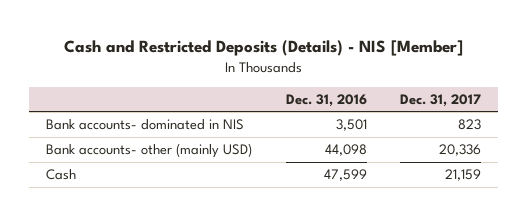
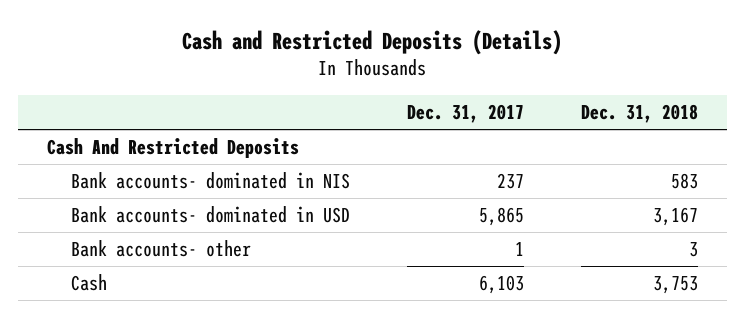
- Cash and Restricted Deposits (Details) - NIS [Member]
+ Cash and Restricted Deposits (Details)
- | Dec. 31, 2016 | Dec. 31, 2017
+ | Dec. 31, 2017 | Dec. 31, 2018
- Bank accounts- dominated in NIS | 3,501 | 823
- Bank accounts- other (mainly USD) | 44,098 | 20,336
- Cash | 47,599 | 21,159
+ Cash And Restricted Deposits
+ Bank accounts- dominated in NIS | 237 | 583
+ Bank accounts- dominated in USD | 5,865 | 3,167
+ Bank accounts- other | 1 | 3
+ Cash | 6,103 | 3,753

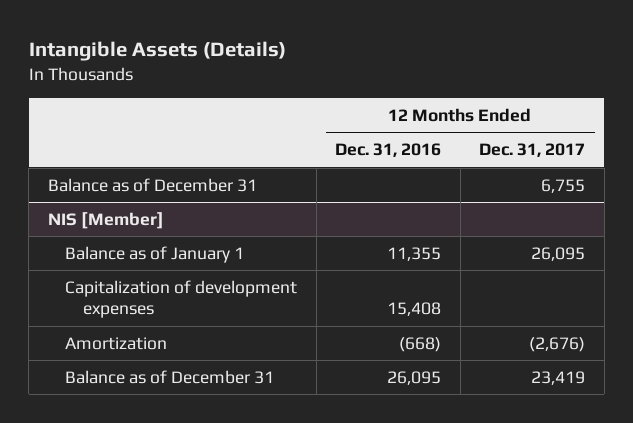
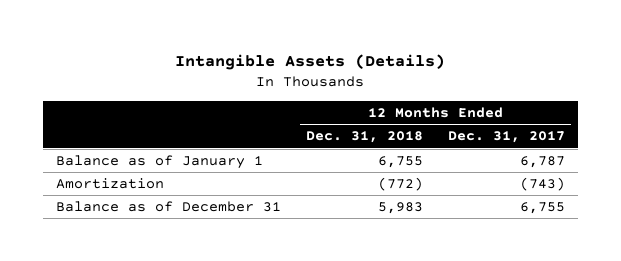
- | 12 Months Ended Dec. 31, 2016 | 12 Months Ended Dec. 31, 2017
+ | 12 Months Ended Dec. 31, 2018 | 12 Months Ended Dec. 31, 2017
+ Balance as of January 1 | 6,755 | 6,787
+ Amortization | (772) | (743)
- NIS [Member]
- Balance as of January 1 | 11,355 | 26,095
- Capitalization of development expenses | 15,408 |
- Amortization | (668) | (2,676)
- Balance as of December 31 | 26,095 | 23,419

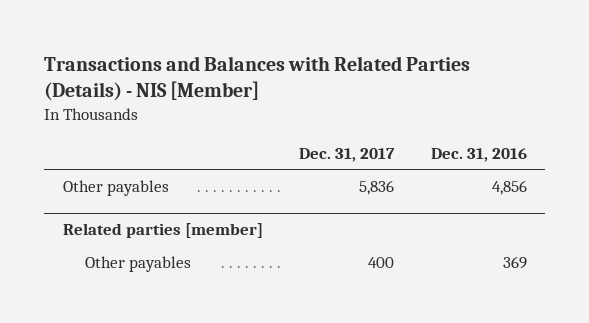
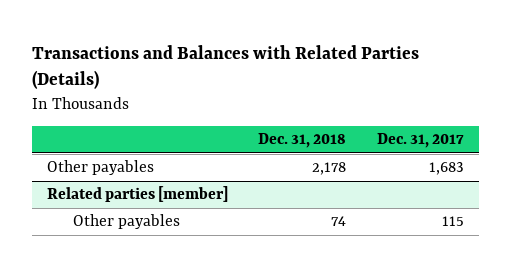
- Transactions and Balances with Related Parties (Details) - NIS [Member]
+ Transactions and Balances with Related Parties (Details)
- | Dec. 31, 2017 | Dec. 31, 2016
+ | Dec. 31, 2018 | Dec. 31, 2017
- Other payables | 5,836 | 4,856
+ Other payables | 2,178 | 1,683
@ Related parties [member]
- Other payables | 400 | 369
+ Other payables | 74 | 115

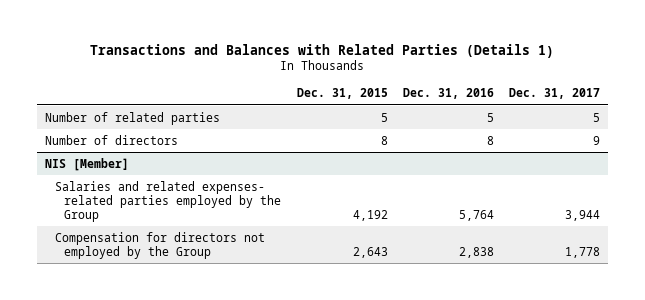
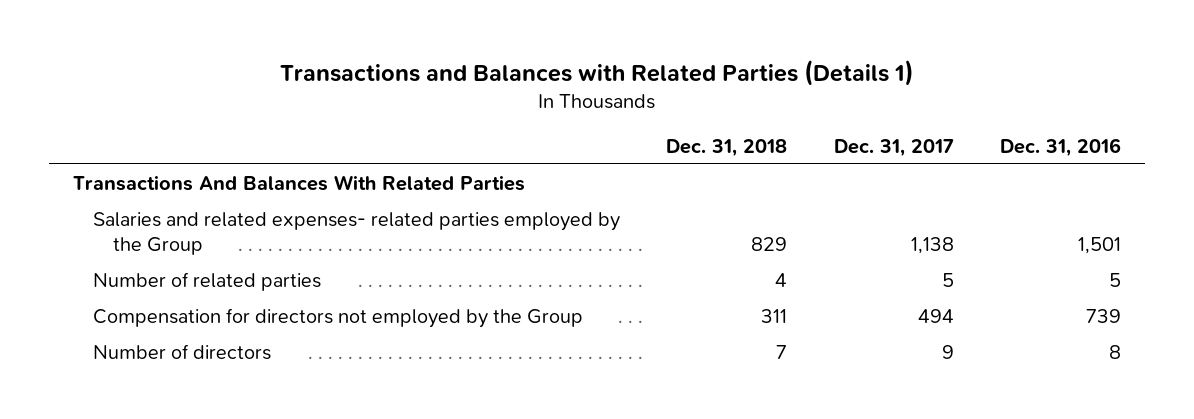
- | Dec. 31, 2015 | Dec. 31, 2016 | Dec. 31, 2017
+ | Dec. 31, 2018 | Dec. 31, 2017 | Dec. 31, 2016
+ Transactions And Balances With Related Parties
+ Salaries and related expenses- related parties employed by the Group | 829 | 1,138 | 1,501
+ Compensation for directors not employed by the Group | 311 | 494 | 739
- NIS [Member]
- Salaries and related expenses- related parties employed by the Group | 4,192 | 5,764 | 3,944
- Compensation for directors not employed by the Group | 2,643 | 2,838 | 1,778

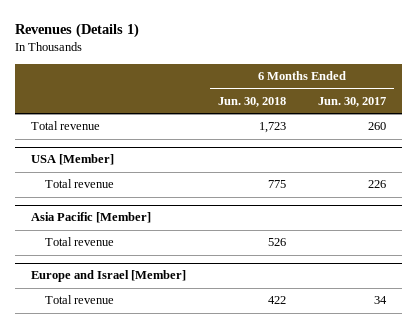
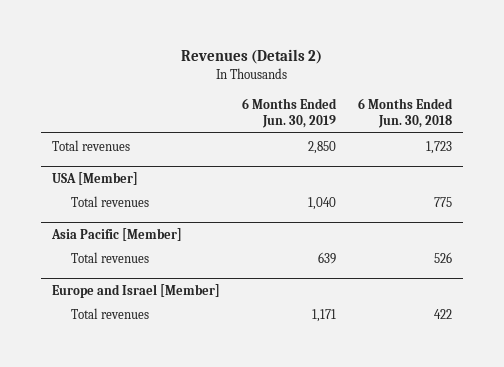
- Revenues (Details 1)
+ Revenues (Details 2)
- | 6 Months Ended Jun. 30, 2018 | 6 Months Ended Jun. 30, 2017
+ | 6 Months Ended Jun. 30, 2019 | 6 Months Ended Jun. 30, 2018
- Total revenue | 1,723 | 260
+ Total revenues | 2,850 | 1,723
@ USA [Member]
- Total revenue | 775 | 226
+ Total revenues | 1,040 | 775
@ Asia Pacific [Member]
- Total revenue | 526 |
+ Total revenues | 639 | 526
@ Europe and Israel [Member]
- Total revenue | 422 | 34
+ Total revenues | 1,171 | 422

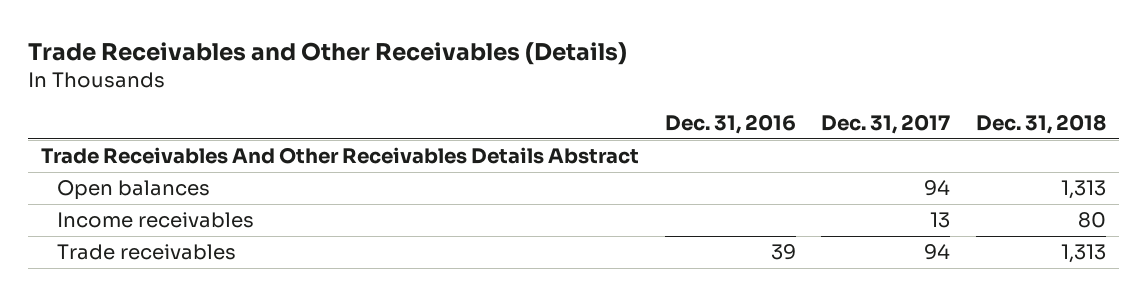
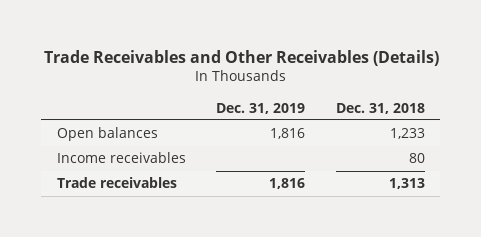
- | Dec. 31, 2016 | Dec. 31, 2017 | Dec. 31, 2018
+ | Dec. 31, 2019 | Dec. 31, 2018
- Trade Receivables And Other Receivables Details Abstract
- Open balances | | 94 | 1,313
+ Open balances | 1,816 | 1,233

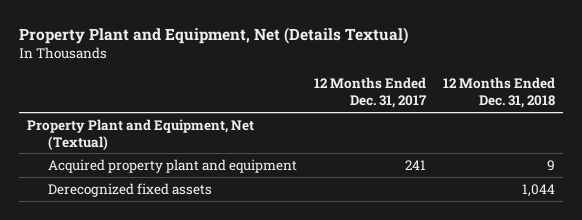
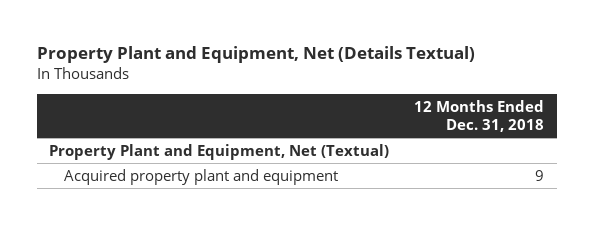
- | 12 Months Ended Dec. 31, 2017 | 12 Months Ended Dec. 31, 2018
+ | 12 Months Ended Dec. 31, 2018
- Derecognized fixed assets | | 1,044

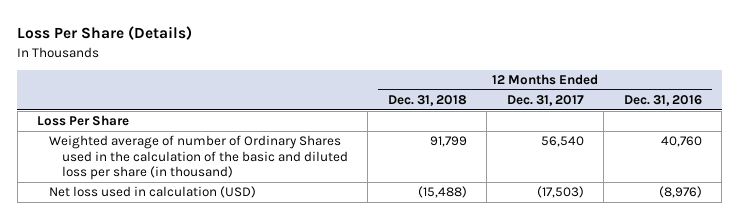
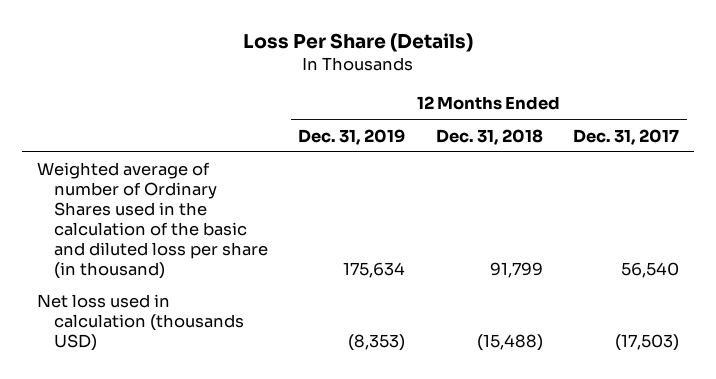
- | 12 Months Ended Dec. 31, 2018 | 12 Months Ended Dec. 31, 2017 | 12 Months Ended Dec. 31, 2016
+ | 12 Months Ended Dec. 31, 2019 | 12 Months Ended Dec. 31, 2018 | 12 Months Ended Dec. 31, 2017
- Loss Per Share
- Net loss used in calculation (USD) | (15,488) | (17,503) | (8,976)
+ Net loss used in calculation (thousands USD) | (8,353) | (15,488) | (17,503)

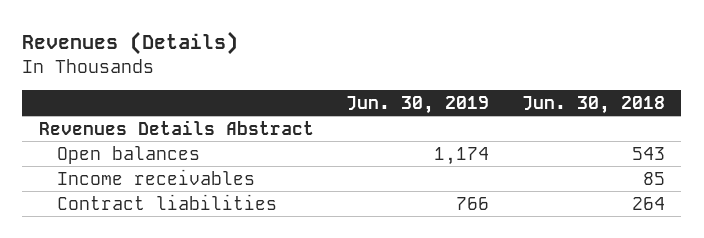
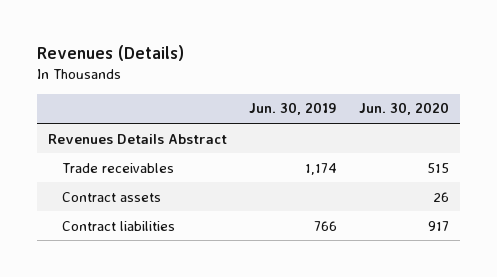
- | Jun. 30, 2019 | Jun. 30, 2018
+ | Jun. 30, 2019 | Jun. 30, 2020
- Open balances | 1,174 | 543
- Income receivables | | 85
+ Trade receivables | 1,174 | 515
+ Contract assets | | 26

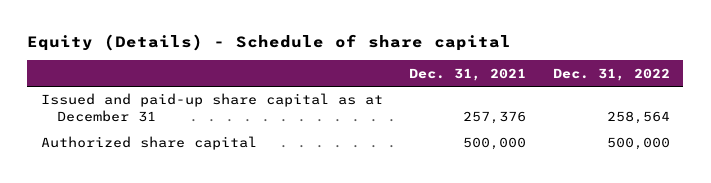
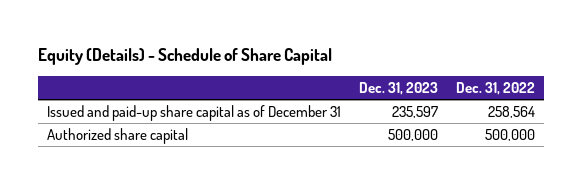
- Equity (Details) - Schedule of share capital
+ Equity (Details) - Schedule of Share Capital
- | Dec. 31, 2021 | Dec. 31, 2022
+ | Dec. 31, 2023 | Dec. 31, 2022
- Issued and paid-up share capital as at December 31 | 257,376 | 258,564
+ Issued and paid-up share capital as of December 31 | 235,597 | 258,564

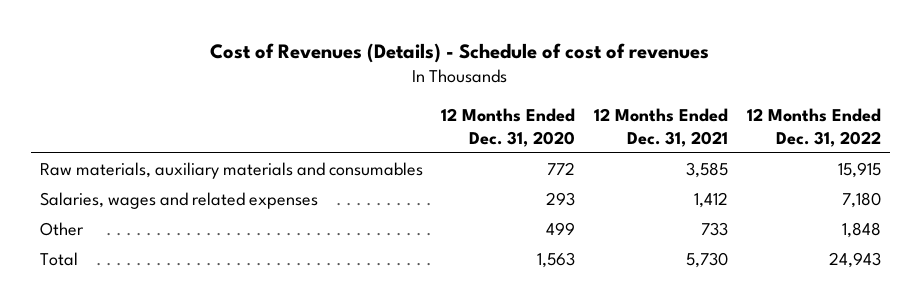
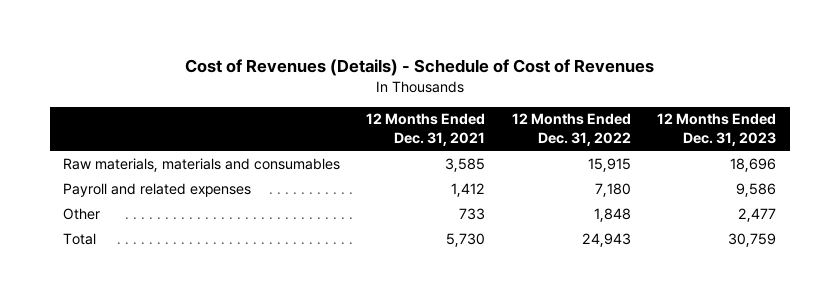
- Cost of Revenues (Details) - Schedule of cost of revenues
+ Cost of Revenues (Details) - Schedule of Cost of Revenues
- | 12 Months Ended Dec. 31, 2020 | 12 Months Ended Dec. 31, 2021 | 12 Months Ended Dec. 31, 2022
+ | 12 Months Ended Dec. 31, 2021 | 12 Months Ended Dec. 31, 2022 | 12 Months Ended Dec. 31, 2023
- Raw materials, auxiliary materials and consumables | 772 | 3,585 | 15,915
- Salaries, wages and related expenses | 293 | 1,412 | 7,180
+ Raw materials, materials and consumables | 3,585 | 15,915 | 18,696
+ Payroll and related expenses | 1,412 | 7,180 | 9,586

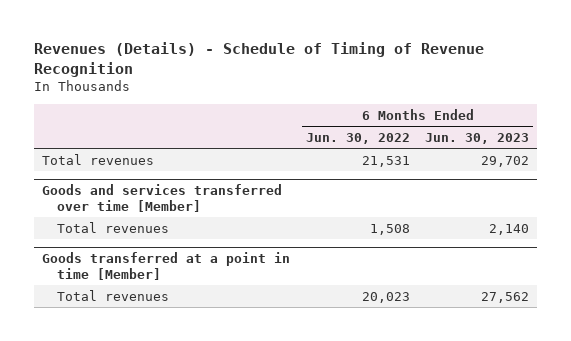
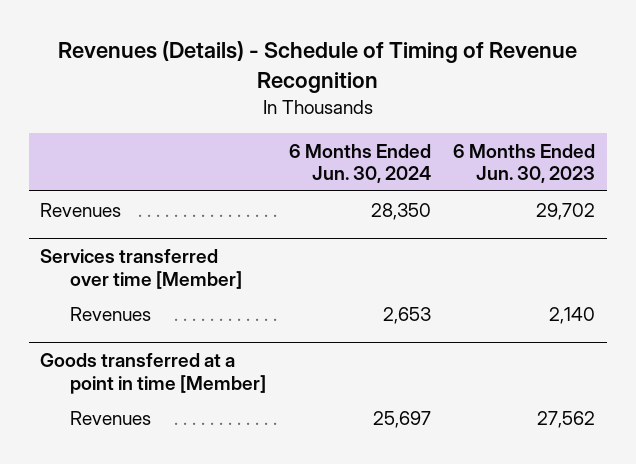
- | 6 Months Ended Jun. 30, 2022 | 6 Months Ended Jun. 30, 2023
+ | 6 Months Ended Jun. 30, 2024 | 6 Months Ended Jun. 30, 2023
- Total revenues | 21,531 | 29,702
- Goods and services transferred over time [Member]
- Total revenues | 1,508 | 2,140
+ Revenues | 28,350 | 29,702
+ Services transferred over time [Member]
+ Revenues | 2,653 | 2,140
@ Goods transferred at a point in time [Member]
- Total revenues | 20,023 | 27,562
+ Revenues | 25,697 | 27,562

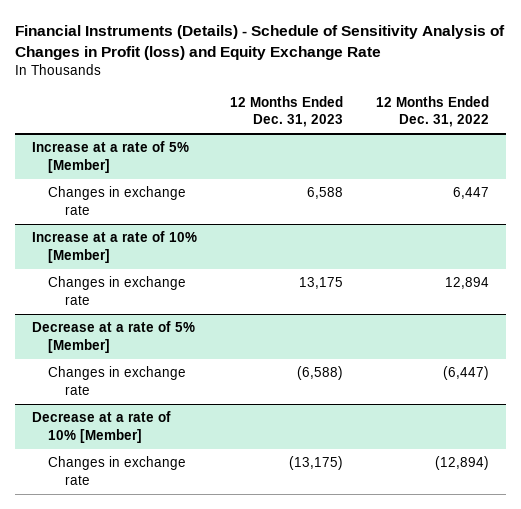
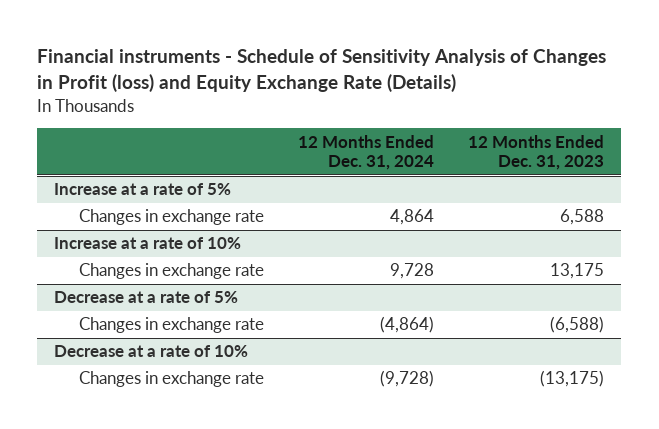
- Financial Instruments (Details) - Schedule of Sensitivity Analysis of Changes in Profit (loss) and Equity Exchange Rate
+ Financial instruments - Schedule of Sensitivity Analysis of Changes in Profit (loss) and Equity Exchange Rate (Details)
- | 12 Months Ended Dec. 31, 2023 | 12 Months Ended Dec. 31, 2022
+ | 12 Months Ended Dec. 31, 2024 | 12 Months Ended Dec. 31, 2023
- Increase at a rate of 5% [Member]
+ Increase at a rate of 5%
- Increase at a rate of 10% [Member]
+ Increase at a rate of 10%
- Decrease at a rate of 5% [Member]
+ Decrease at a rate of 5%
- Decrease at a rate of 10% [Member]
+ Decrease at a rate of 10%

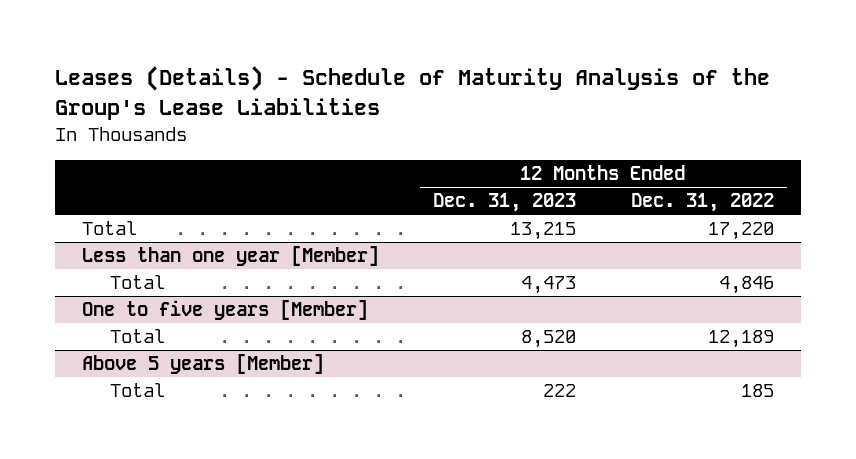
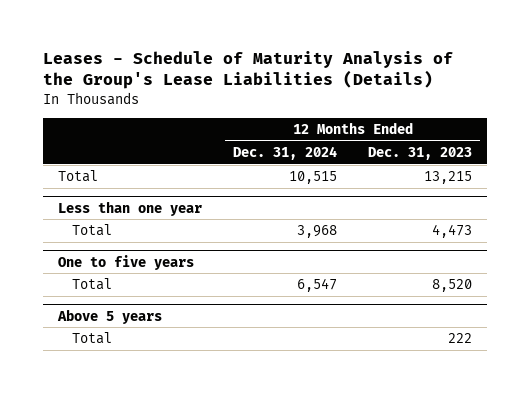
- Leases (Details) - Schedule of Maturity Analysis of the Group's Lease Liabilities
+ Leases - Schedule of Maturity Analysis of the Group's Lease Liabilities (Details)
- | 12 Months Ended Dec. 31, 2023 | 12 Months Ended Dec. 31, 2022
+ | 12 Months Ended Dec. 31, 2024 | 12 Months Ended Dec. 31, 2023
- Less than one year [Member]
+ Less than one year
- One to five years [Member]
+ One to five years
- Above 5 years [Member]
+ Above 5 years

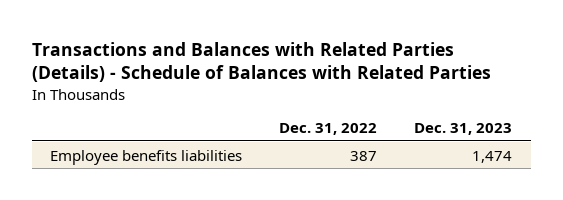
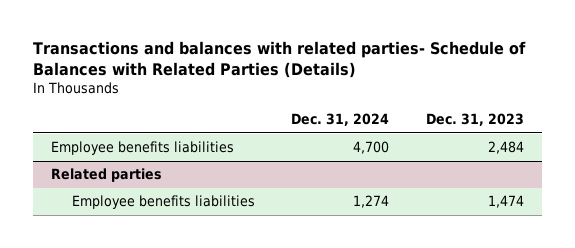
- Transactions and Balances with Related Parties (Details) - Schedule of Balances with Related Parties
+ Transactions and balances with related parties- Schedule of Balances with Related Parties (Details)
- | Dec. 31, 2022 | Dec. 31, 2023
+ | Dec. 31, 2024 | Dec. 31, 2023
+ Employee benefits liabilities | 4,700 | 2,484
+ Related parties

